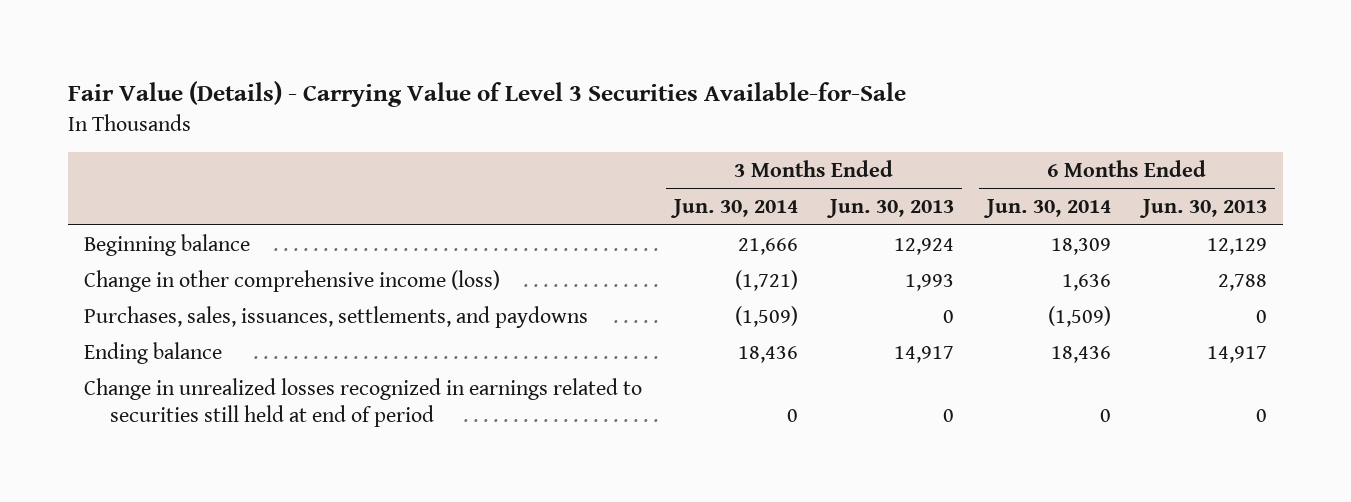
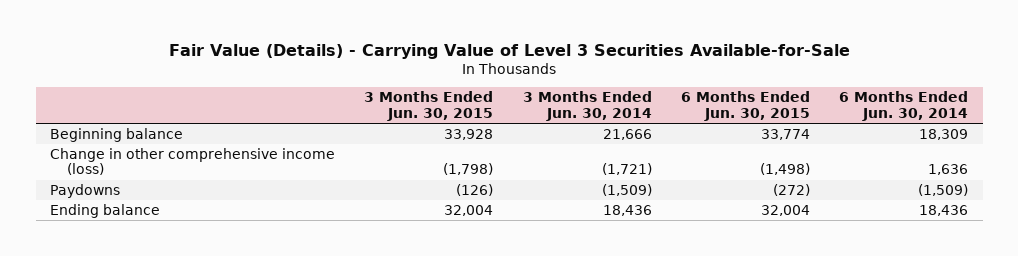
- | 3 Months Ended Jun. 30, 2014 | 3 Months Ended Jun. 30, 2013 | 6 Months Ended Jun. 30, 2014 | 6 Months Ended Jun. 30, 2013
+ | 3 Months Ended Jun. 30, 2015 | 3 Months Ended Jun. 30, 2014 | 6 Months Ended Jun. 30, 2015 | 6 Months Ended Jun. 30, 2014
- Purchases, sales, issuances, settlements, and paydowns | (1,509) | 0 | (1,509) | 0
+ Paydowns | (126) | (1,509) | (272) | (1,509)
- Change in unrealized losses recognized in earnings related to securities still held at end of period | 0 | 0 | 0 | 0

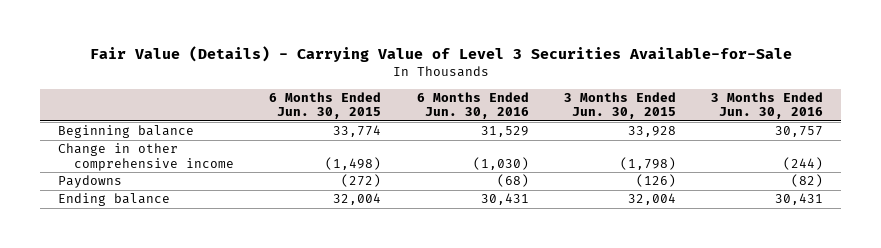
- | 3 Months Ended Jun. 30, 2015 | 3 Months Ended Jun. 30, 2014 | 6 Months Ended Jun. 30, 2015 | 6 Months Ended Jun. 30, 2014
+ | 6 Months Ended Jun. 30, 2015 | 6 Months Ended Jun. 30, 2016 | 3 Months Ended Jun. 30, 2015 | 3 Months Ended Jun. 30, 2016
- Change in other comprehensive income (loss) | (1,798) | (1,721) | (1,498) | 1,636
+ Change in other comprehensive income | (1,498) | (1,030) | (1,798) | (244)

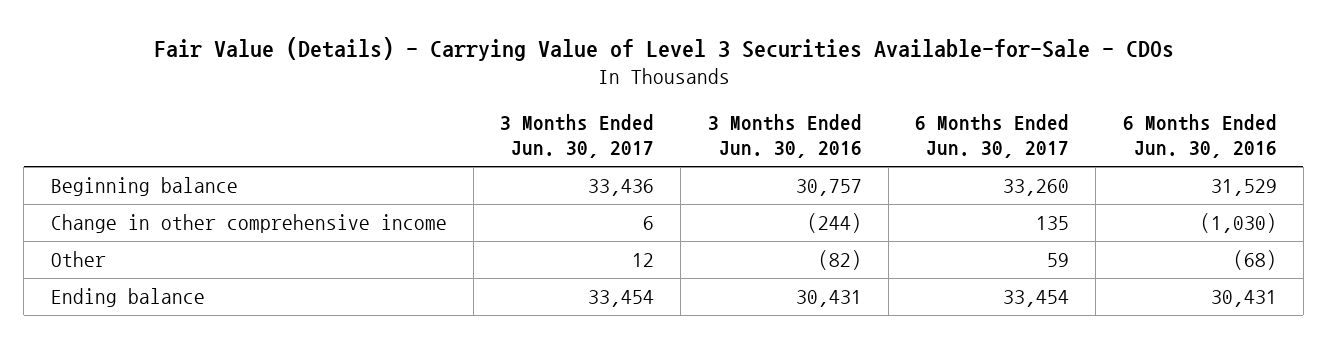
- Fair Value (Details) - Carrying Value of Level 3 Securities Available-for-Sale
+ Fair Value (Details) - Carrying Value of Level 3 Securities Available-for-Sale - CDOs
- | 6 Months Ended Jun. 30, 2015 | 6 Months Ended Jun. 30, 2016 | 3 Months Ended Jun. 30, 2015 | 3 Months Ended Jun. 30, 2016
+ | 3 Months Ended Jun. 30, 2017 | 3 Months Ended Jun. 30, 2016 | 6 Months Ended Jun. 30, 2017 | 6 Months Ended Jun. 30, 2016
- Paydowns | (272) | (68) | (126) | (82)
+ Other | 12 | (82) | 59 | (68)

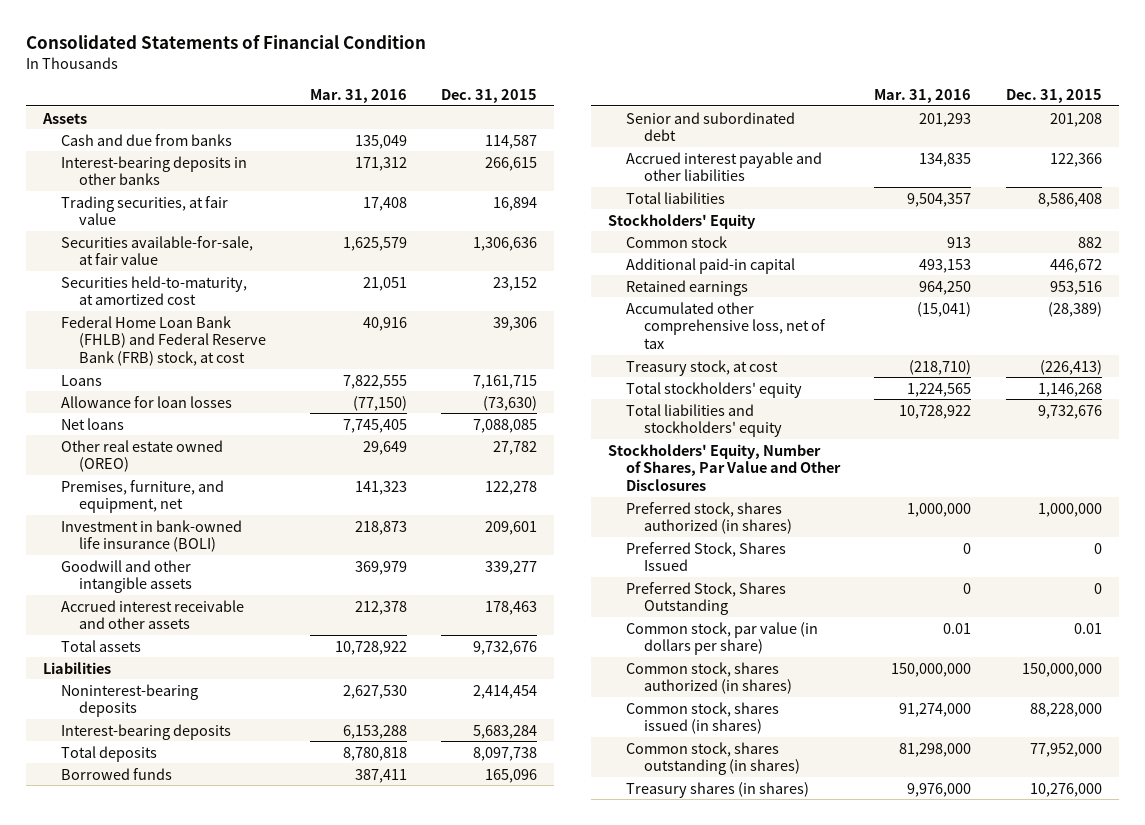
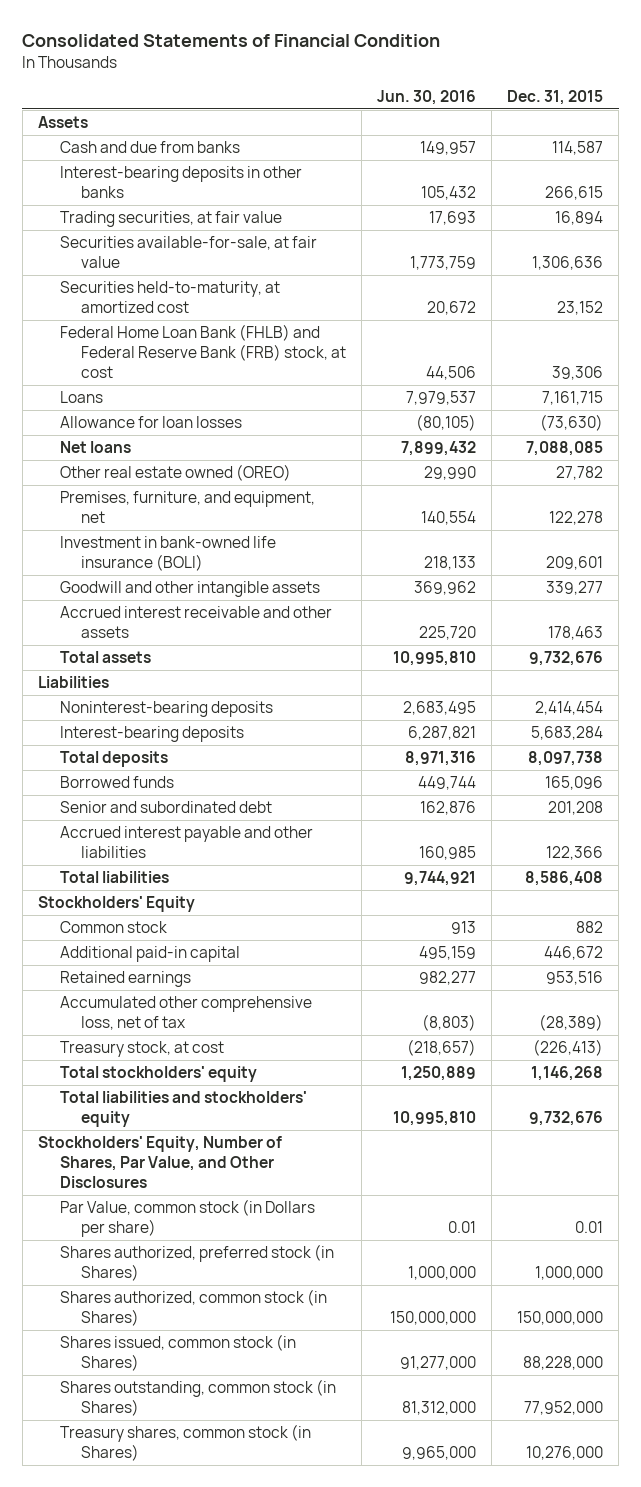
- | Mar. 31, 2016 | Dec. 31, 2015
+ | Jun. 30, 2016 | Dec. 31, 2015
- Stockholders' Equity, Number of Shares, Par Value and Other Disclosures
- Preferred stock, shares authorized (in shares) | 1,000,000 | 1,000,000
- Preferred Stock, Shares Issued | 0 | 0
- Preferred Stock, Shares Outstanding | 0 | 0
- Common stock, par value (in dollars per share) | 0.01 | 0.01
- Common stock, shares authorized (in shares) | 150,000,000 | 150,000,000
- Common stock, shares issued (in shares) | 91,274,000 | 88,228,000
- Common stock, shares outstanding (in shares) | 81,298,000 | 77,952,000
- Treasury shares (in shares) | 9,976,000 | 10,276,000
+ Stockholders' Equity, Number of Shares, Par Value, and Other Disclosures
+ Par Value, common stock (in Dollars per share) | 0.01 | 0.01
+ Shares authorized, preferred stock (in Shares) | 1,000,000 | 1,000,000
+ Shares authorized, common stock (in Shares) | 150,000,000 | 150,000,000
+ Shares issued, common stock (in Shares) | 91,277,000 | 88,228,000
+ Shares outstanding, common stock (in Shares) | 81,312,000 | 77,952,000
+ Treasury shares, common stock (in Shares) | 9,965,000 | 10,276,000

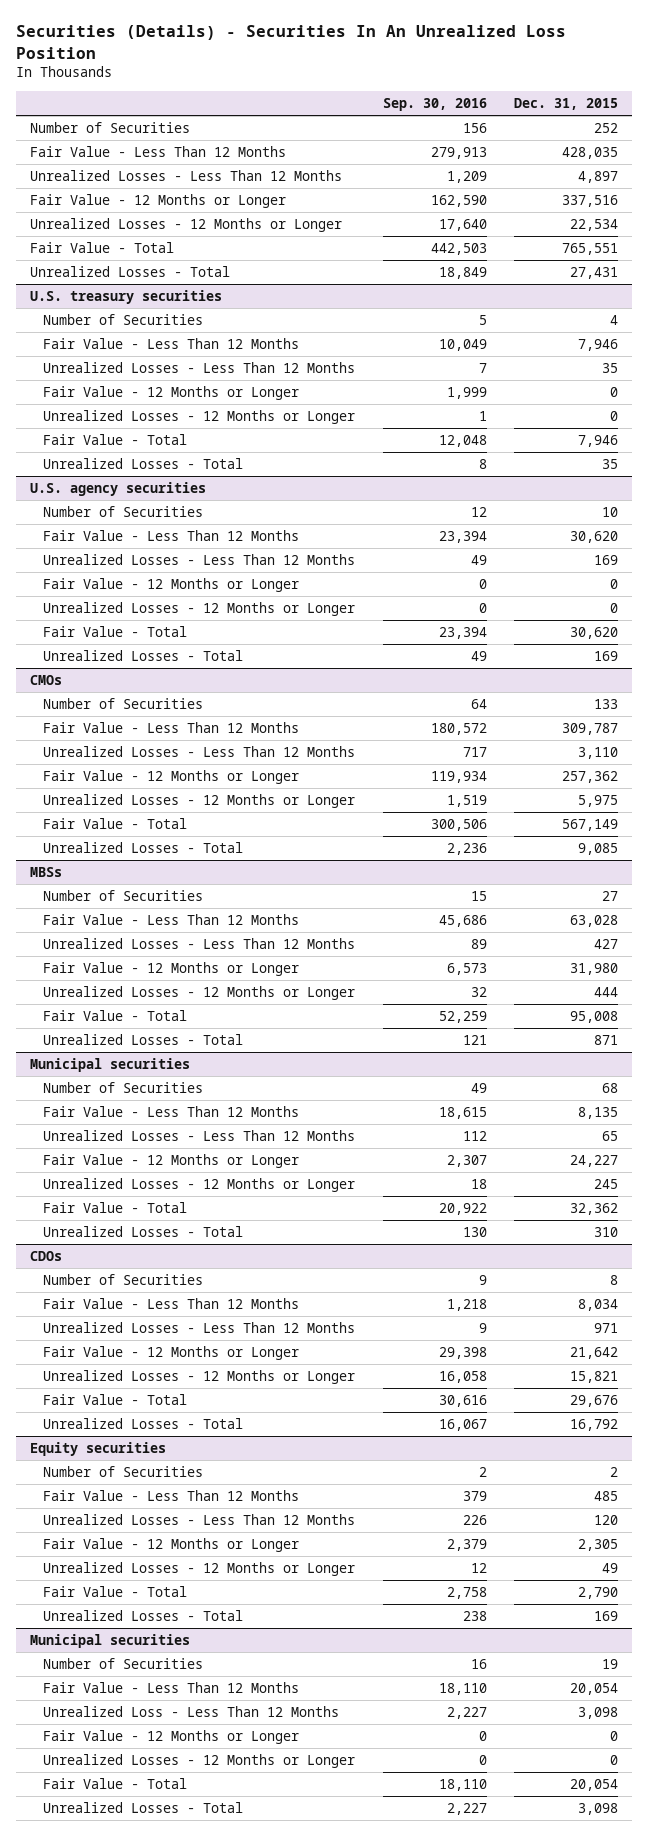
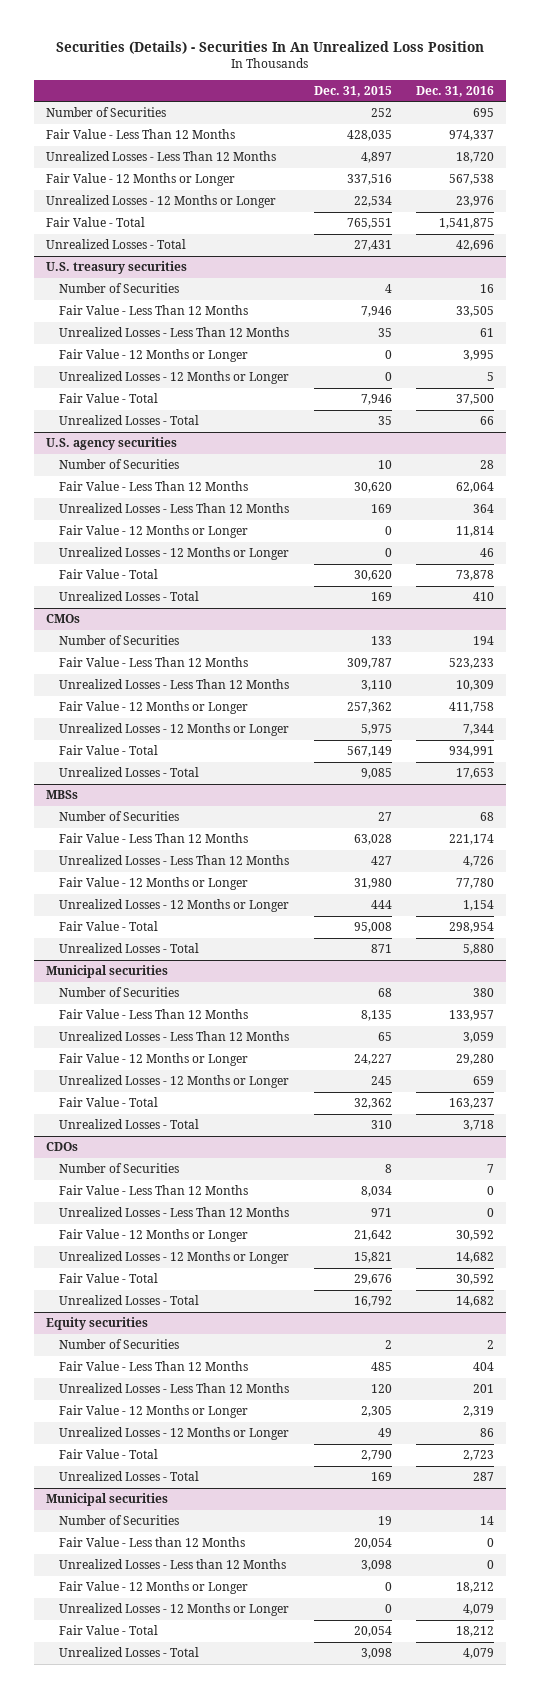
- | Sep. 30, 2016 | Dec. 31, 2015
+ | Dec. 31, 2015 | Dec. 31, 2016
@ Municipal securities
- Fair Value - Less Than 12 Months | 18,110 | 20,054
- Unrealized Loss - Less Than 12 Months | 2,227 | 3,098
+ Fair Value - Less than 12 Months | 20,054 | 0
+ Unrealized Losses - Less than 12 Months | 3,098 | 0

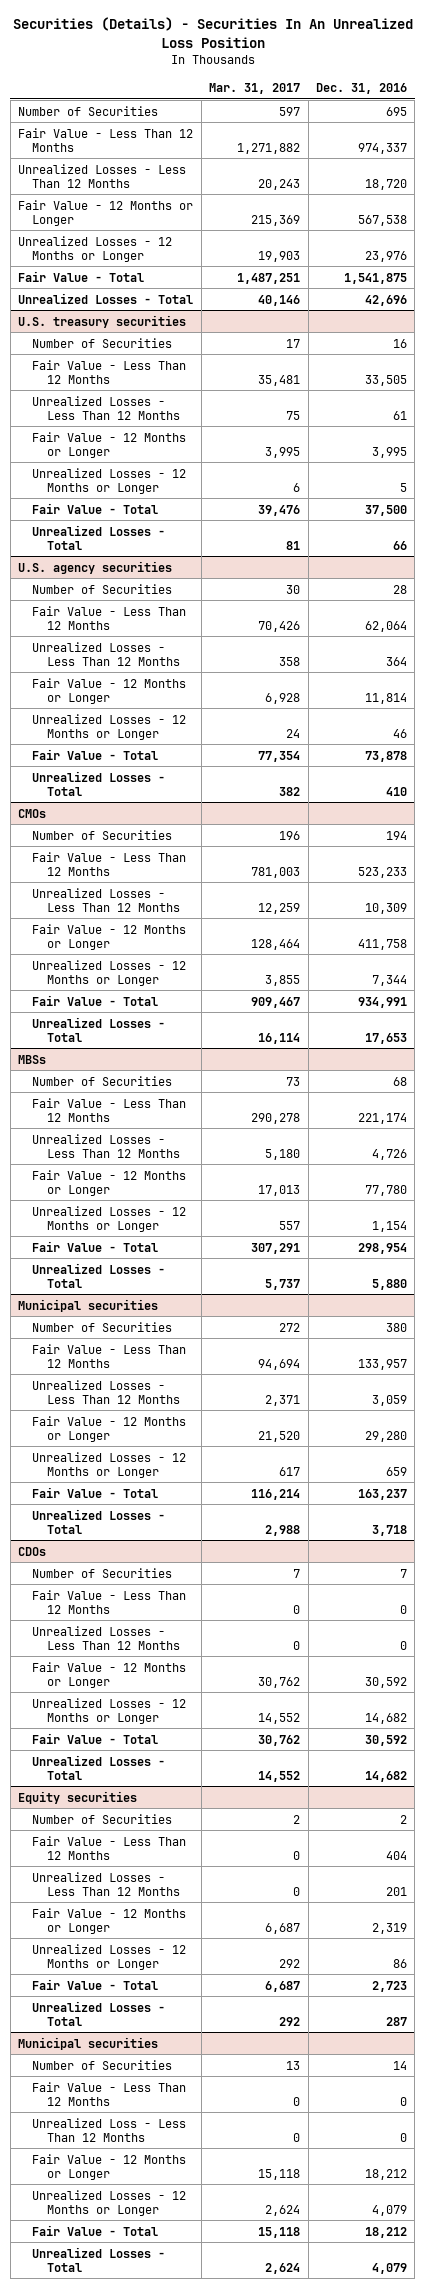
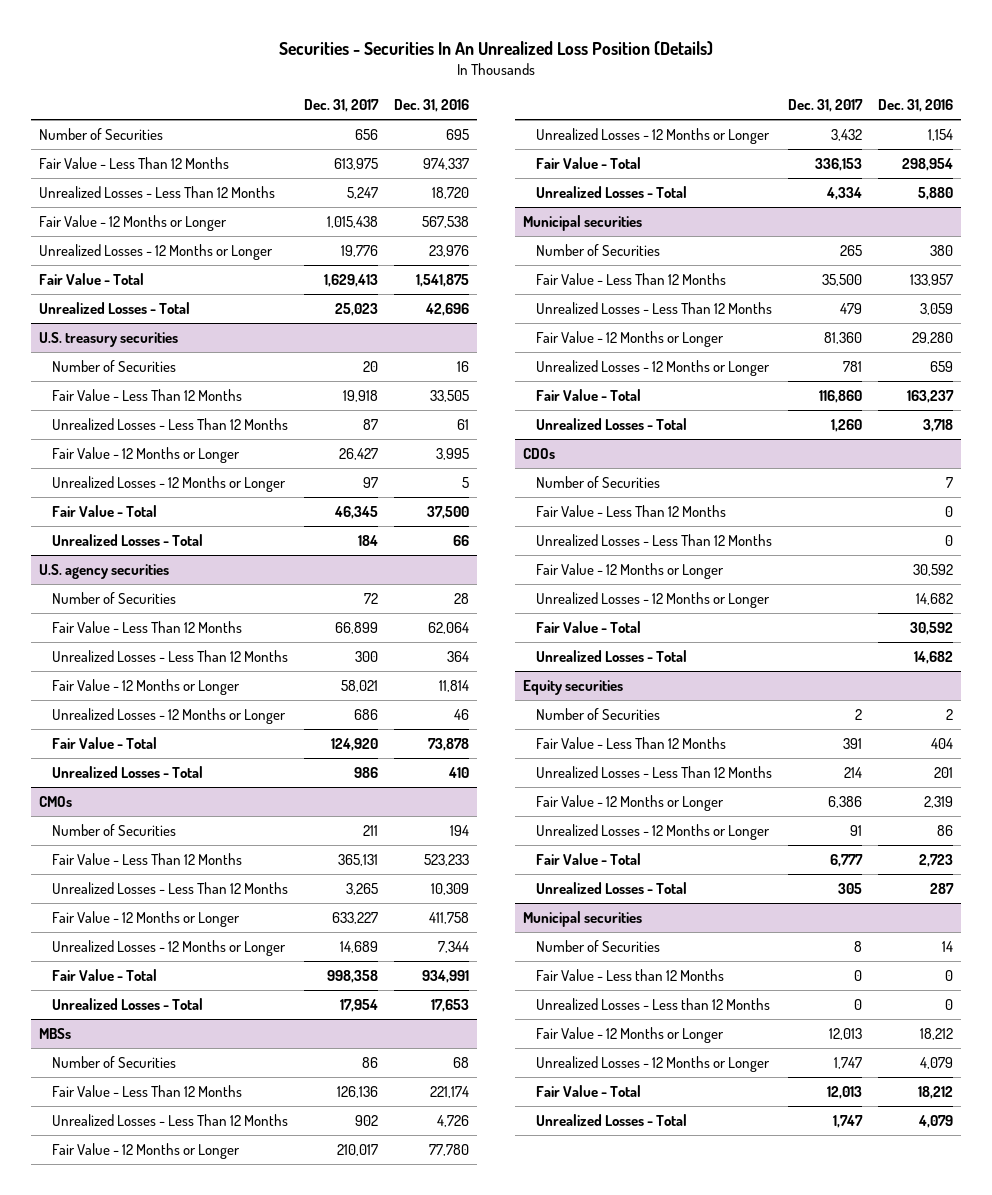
- Securities (Details) - Securities In An Unrealized Loss Position
+ Securities - Securities In An Unrealized Loss Position (Details)
- | Mar. 31, 2017 | Dec. 31, 2016
+ | Dec. 31, 2017 | Dec. 31, 2016
@ Municipal securities
- Fair Value - Less Than 12 Months | 0 | 0
- Unrealized Loss - Less Than 12 Months | 0 | 0
+ Fair Value - Less than 12 Months | 0 | 0
+ Unrealized Losses - Less than 12 Months | 0 | 0

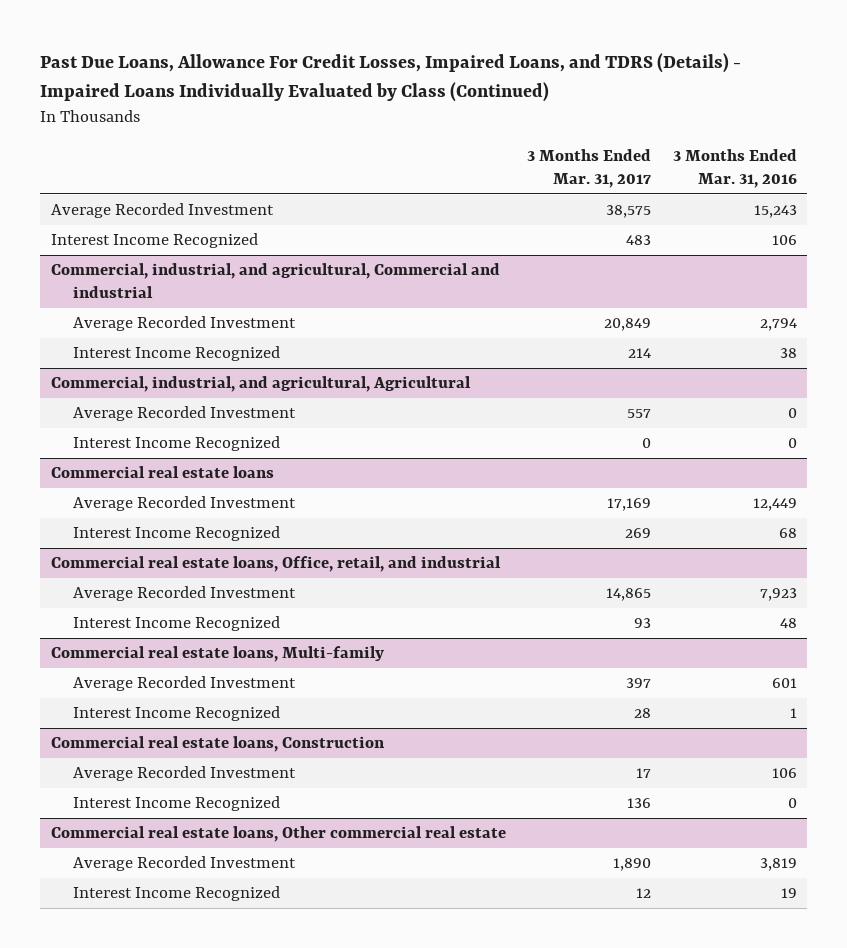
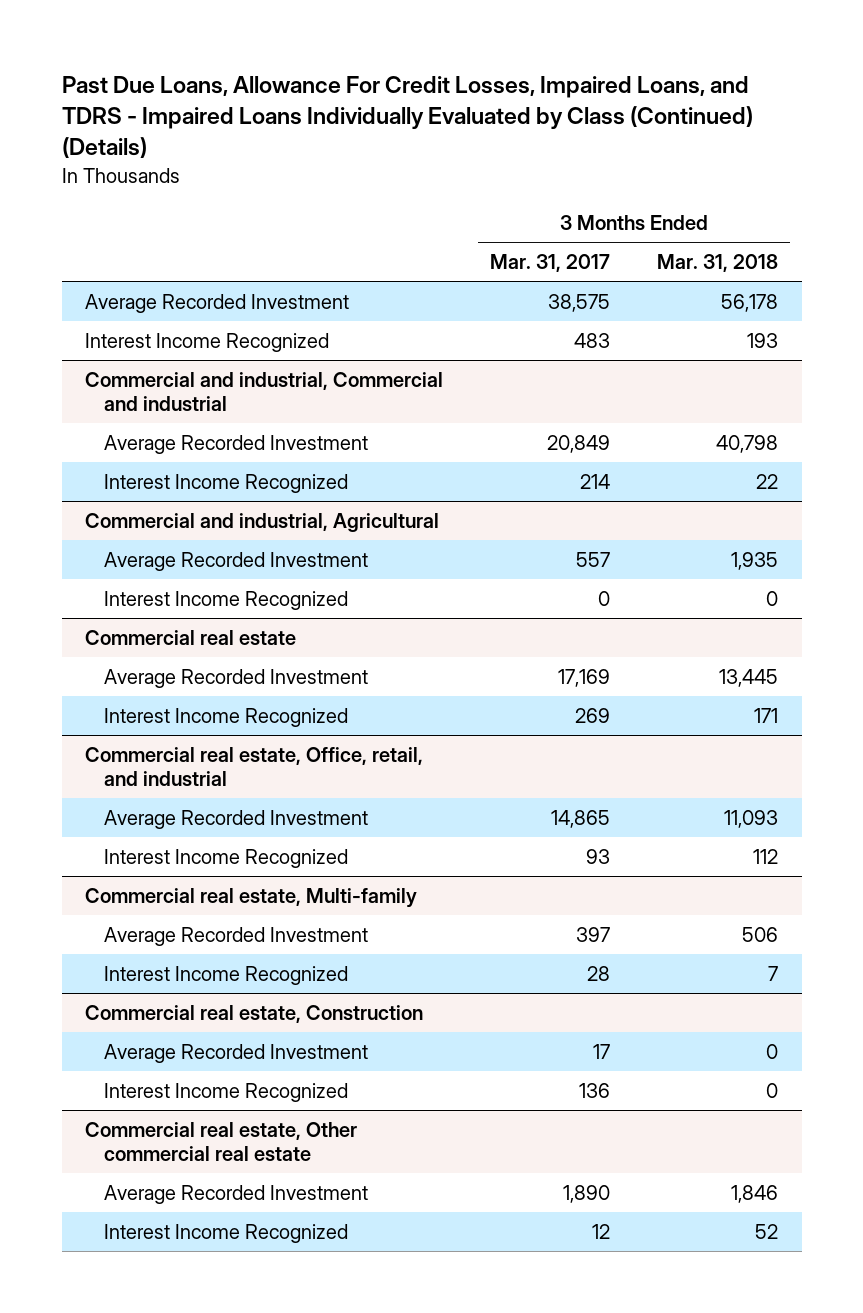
- Past Due Loans, Allowance For Credit Losses, Impaired Loans, and TDRS (Details) - Impaired Loans Individually Evaluated by Class (Continued)
+ Past Due Loans, Allowance For Credit Losses, Impaired Loans, and TDRS - Impaired Loans Individually Evaluated by Class (Continued) (Details)
- | 3 Months Ended Mar. 31, 2017 | 3 Months Ended Mar. 31, 2016
+ | 3 Months Ended Mar. 31, 2017 | 3 Months Ended Mar. 31, 2018
- Commercial, industrial, and agricultural, Commercial and industrial
+ Commercial and industrial, Commercial and industrial
- Commercial, industrial, and agricultural, Agricultural
+ Commercial and industrial, Agricultural
- Commercial real estate loans
+ Commercial real estate
- Commercial real estate loans, Office, retail, and industrial
+ Commercial real estate, Office, retail, and industrial
- Commercial real estate loans, Multi-family
+ Commercial real estate, Multi-family
- Commercial real estate loans, Construction
+ Commercial real estate, Construction
- Commercial real estate loans, Other commercial real estate
+ Commercial real estate, Other commercial real estate

